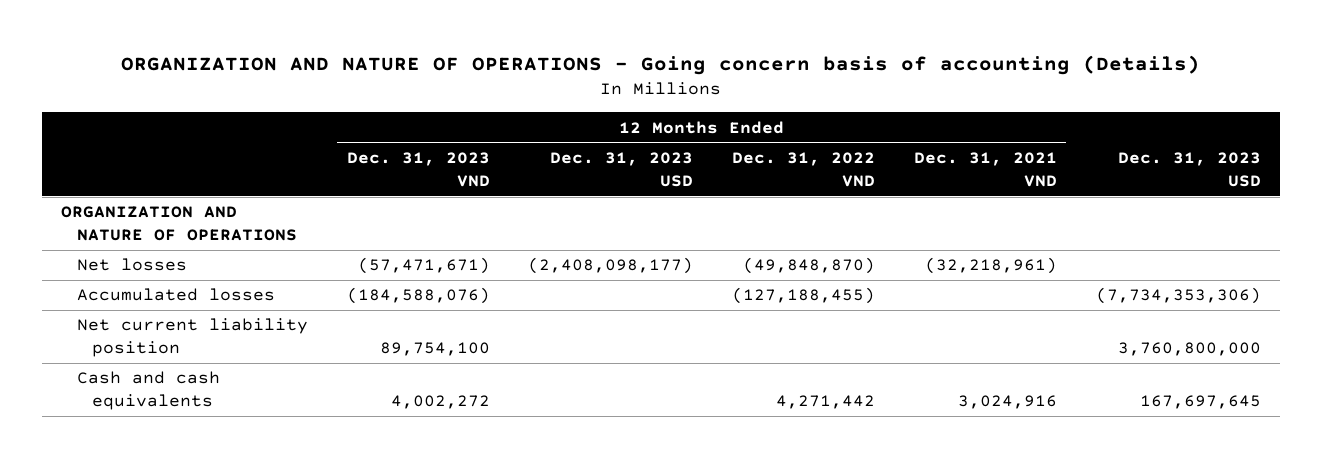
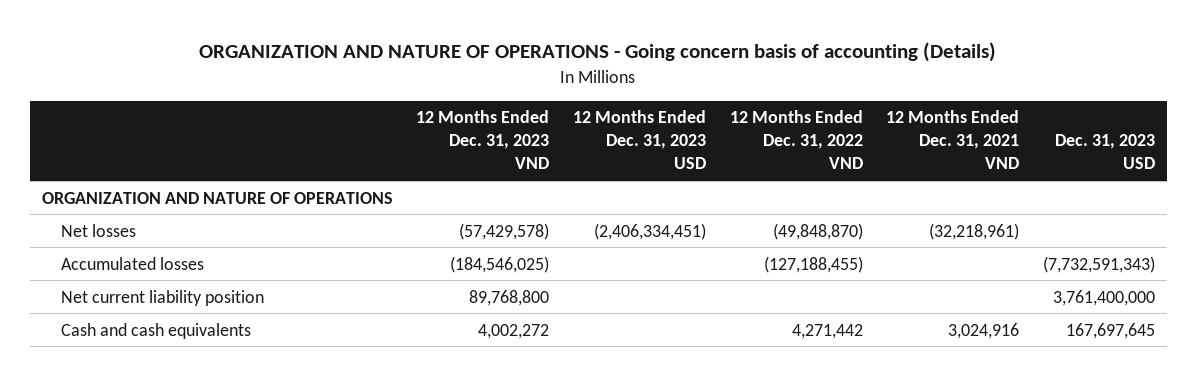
- Net losses | (57,471,671) | (2,408,098,177) | (49,848,870) | (32,218,961) |
- Accumulated losses | (184,588,076) | | (127,188,455) | | (7,734,353,306)
- Net current liability position | 89,754,100 | | | | 3,760,800,000
+ Net losses | (57,429,578) | (2,406,334,451) | (49,848,870) | (32,218,961) |
+ Accumulated losses | (184,546,025) | | (127,188,455) | | (7,732,591,343)
+ Net current liability position | 89,768,800 | | | | 3,761,400,000

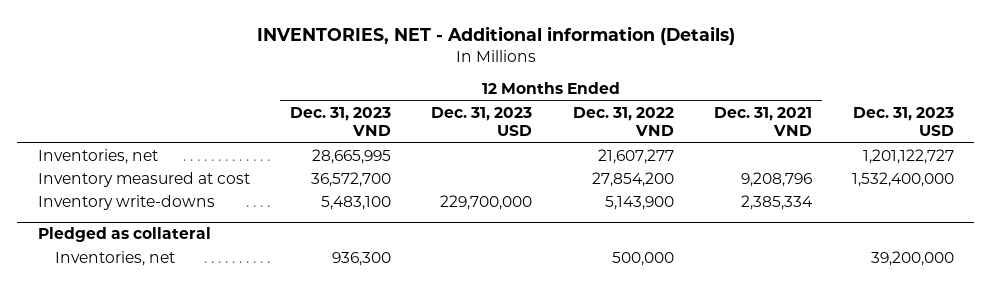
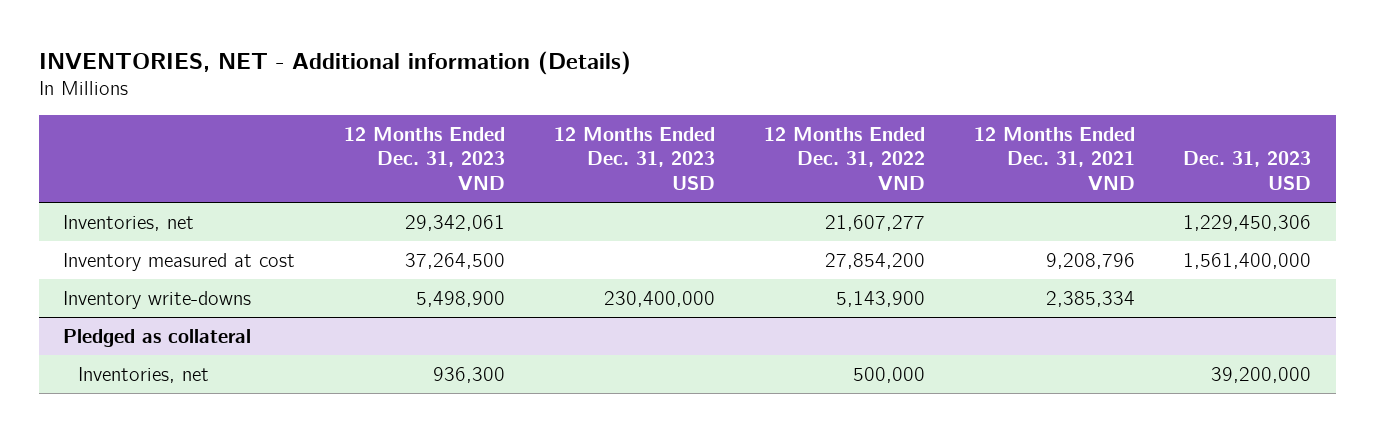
- Inventories, net | 28,665,995 | | 21,607,277 | | 1,201,122,727
- Inventory measured at cost | 36,572,700 | | 27,854,200 | 9,208,796 | 1,532,400,000
- Inventory write-downs | 5,483,100 | 229,700,000 | 5,143,900 | 2,385,334 |
+ Inventories, net | 29,342,061 | | 21,607,277 | | 1,229,450,306
+ Inventory measured at cost | 37,264,500 | | 27,854,200 | 9,208,796 | 1,561,400,000
+ Inventory write-downs | 5,498,900 | 230,400,000 | 5,143,900 | 2,385,334 |

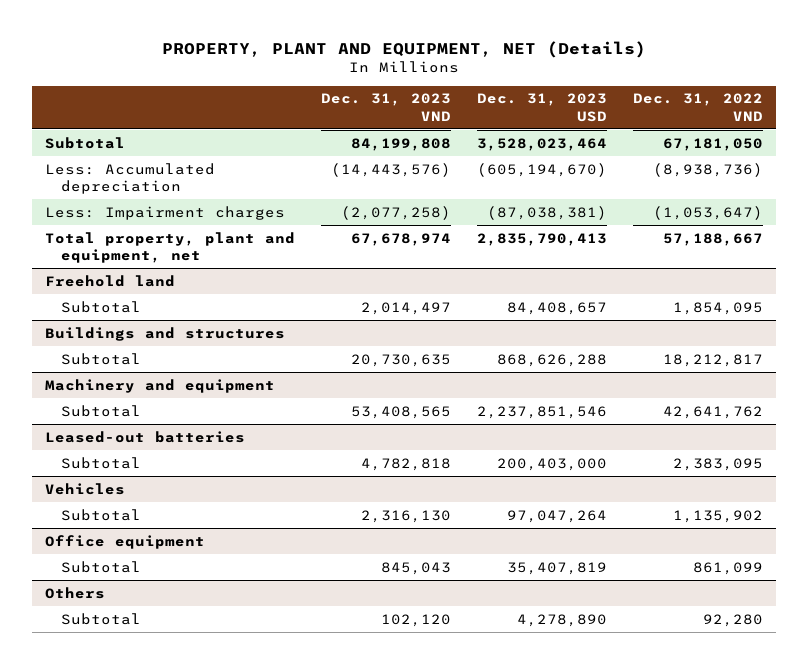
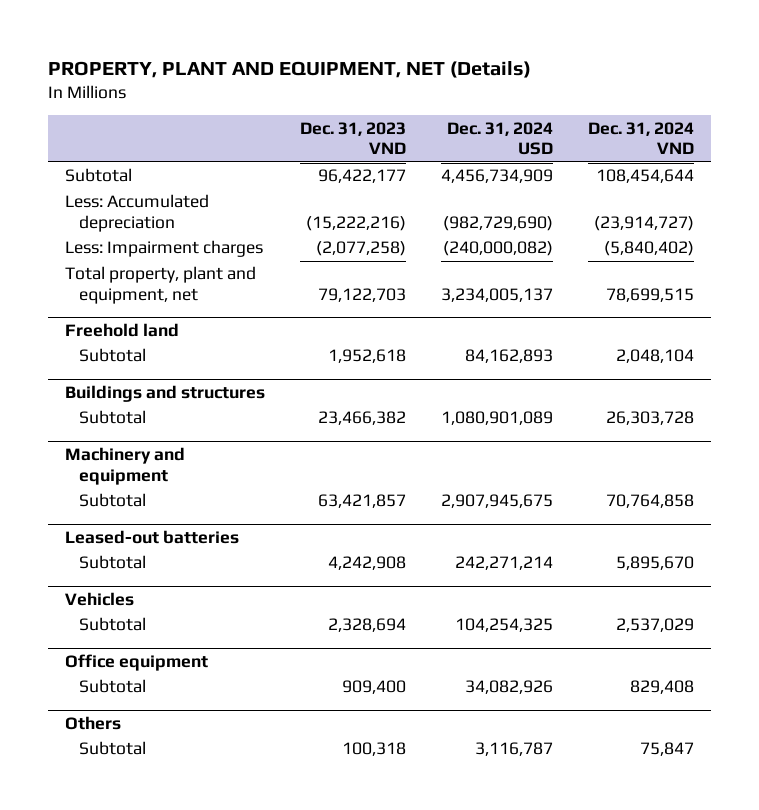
- | Dec. 31, 2023 VND | Dec. 31, 2023 USD | Dec. 31, 2022 VND
+ | Dec. 31, 2023 VND | Dec. 31, 2024 USD | Dec. 31, 2024 VND
- Subtotal | 84,199,808 | 3,528,023,464 | 67,181,050
- Less: Accumulated depreciation | (14,443,576) | (605,194,670) | (8,938,736)
+ Subtotal | 96,422,177 | 4,456,734,909 | 108,454,644
+ Less: Accumulated depreciation | (15,222,216) | (982,729,690) | (23,914,727)
- Total property, plant and equipment, net | 67,678,974 | 2,835,790,413 | 57,188,667
+ Total property, plant and equipment, net | 79,122,703 | 3,234,005,137 | 78,699,515
@ Freehold land
- Subtotal | 2,014,497 | 84,408,657 | 1,854,095
+ Subtotal | 1,952,618 | 84,162,893 | 2,048,104
@ Buildings and structures
- Subtotal | 20,730,635 | 868,626,288 | 18,212,817
+ Subtotal | 23,466,382 | 1,080,901,089 | 26,303,728
@ Machinery and equipment
- Subtotal | 53,408,565 | 2,237,851,546 | 42,641,762
+ Subtotal | 63,421,857 | 2,907,945,675 | 70,764,858
@ Leased-out batteries
- Subtotal | 4,782,818 | 200,403,000 | 2,383,095
+ Subtotal | 4,242,908 | 242,271,214 | 5,895,670
@ Vehicles
- Subtotal | 2,316,130 | 97,047,264 | 1,135,902
+ Subtotal | 2,328,694 | 104,254,325 | 2,537,029
@ Office equipment
- Subtotal | 845,043 | 35,407,819 | 861,099
+ Subtotal | 909,400 | 34,082,926 | 829,408
@ Others
- Subtotal | 102,120 | 4,278,890 | 92,280
+ Subtotal | 100,318 | 3,116,787 | 75,847

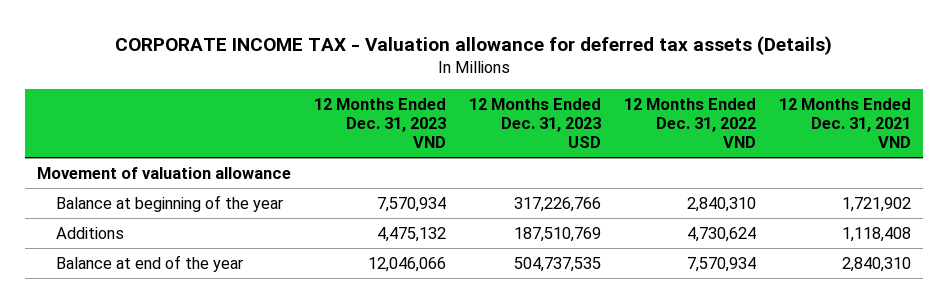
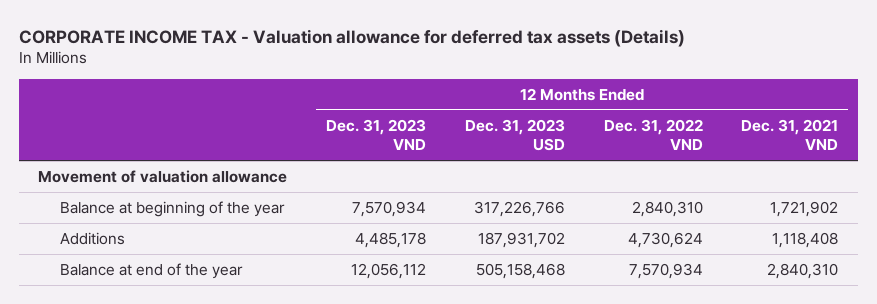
- Additions | 4,475,132 | 187,510,769 | 4,730,624 | 1,118,408
- Balance at end of the year | 12,046,066 | 504,737,535 | 7,570,934 | 2,840,310
+ Additions | 4,485,178 | 187,931,702 | 4,730,624 | 1,118,408
+ Balance at end of the year | 12,056,112 | 505,158,468 | 7,570,934 | 2,840,310

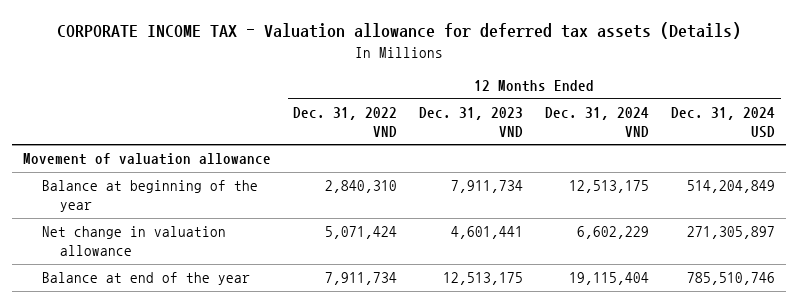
- | 12 Months Ended Dec. 31, 2023 VND | 12 Months Ended Dec. 31, 2023 USD | 12 Months Ended Dec. 31, 2022 VND | 12 Months Ended Dec. 31, 2021 VND
+ | 12 Months Ended Dec. 31, 2022 VND | 12 Months Ended Dec. 31, 2023 VND | 12 Months Ended Dec. 31, 2024 VND | 12 Months Ended Dec. 31, 2024 USD
- Balance at beginning of the year | 7,570,934 | 317,226,766 | 2,840,310 | 1,721,902
- Additions | 4,485,178 | 187,931,702 | 4,730,624 | 1,118,408
- Balance at end of the year | 12,056,112 | 505,158,468 | 7,570,934 | 2,840,310
+ Balance at beginning of the year | 2,840,310 | 7,911,734 | 12,513,175 | 514,204,849
+ Net change in valuation allowance | 5,071,424 | 4,601,441 | 6,602,229 | 271,305,897
+ Balance at end of the year | 7,911,734 | 12,513,175 | 19,115,404 | 785,510,746

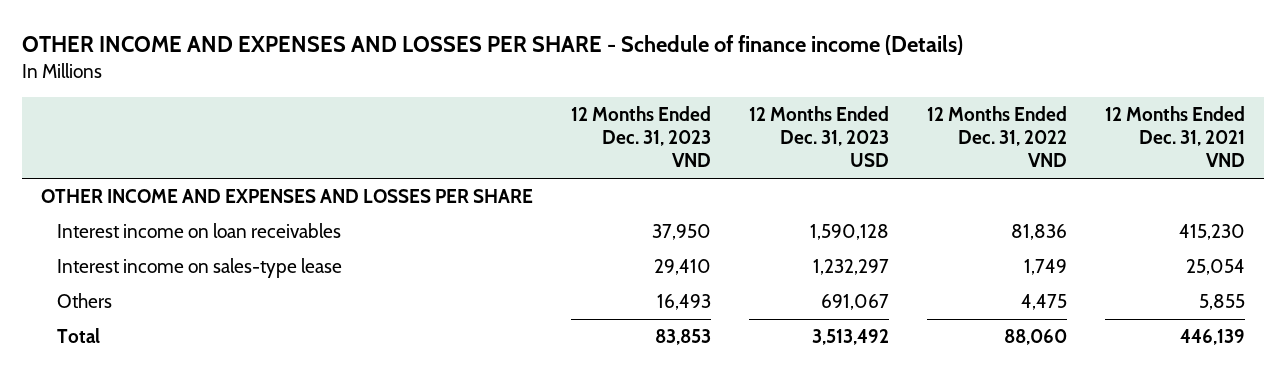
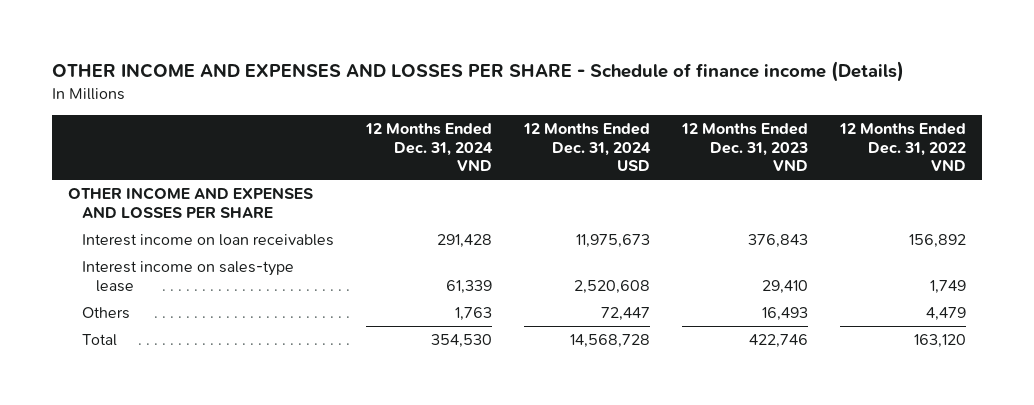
- | 12 Months Ended Dec. 31, 2023 VND | 12 Months Ended Dec. 31, 2023 USD | 12 Months Ended Dec. 31, 2022 VND | 12 Months Ended Dec. 31, 2021 VND
+ | 12 Months Ended Dec. 31, 2024 VND | 12 Months Ended Dec. 31, 2024 USD | 12 Months Ended Dec. 31, 2023 VND | 12 Months Ended Dec. 31, 2022 VND
- Interest income on loan receivables | 37,950 | 1,590,128 | 81,836 | 415,230
+ Interest income on loan receivables | 291,428 | 11,975,673 | 376,843 | 156,892
- Others | 16,493 | 691,067 | 4,475 | 5,855
- Total | 83,853 | 3,513,492 | 88,060 | 446,139
+ Others | 1,763 | 72,447 | 16,493 | 4,479
+ Total | 354,530 | 14,568,728 | 422,746 | 163,120

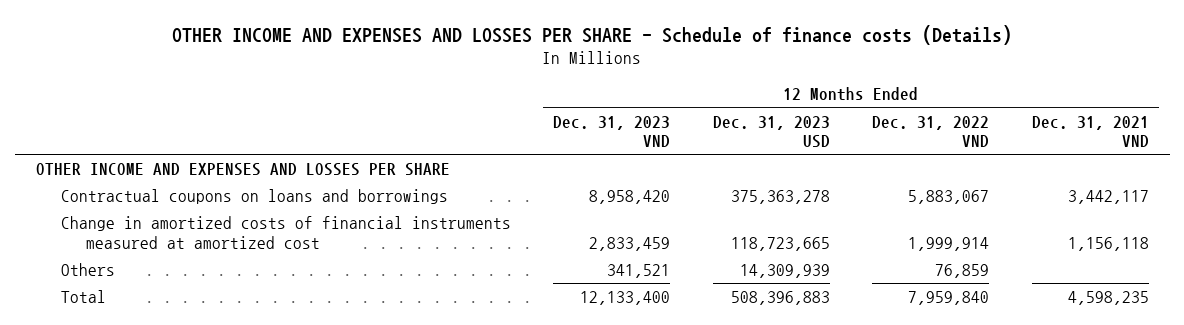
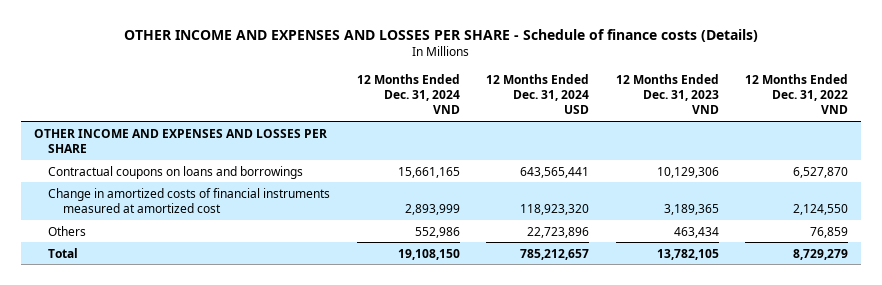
- | 12 Months Ended Dec. 31, 2023 VND | 12 Months Ended Dec. 31, 2023 USD | 12 Months Ended Dec. 31, 2022 VND | 12 Months Ended Dec. 31, 2021 VND
+ | 12 Months Ended Dec. 31, 2024 VND | 12 Months Ended Dec. 31, 2024 USD | 12 Months Ended Dec. 31, 2023 VND | 12 Months Ended Dec. 31, 2022 VND
- Contractual coupons on loans and borrowings | 8,958,420 | 375,363,278 | 5,883,067 | 3,442,117
- Change in amortized costs of financial instruments measured at amortized cost | 2,833,459 | 118,723,665 | 1,999,914 | 1,156,118
- Others | 341,521 | 14,309,939 | 76,859 |
- Total | 12,133,400 | 508,396,883 | 7,959,840 | 4,598,235
+ Contractual coupons on loans and borrowings | 15,661,165 | 643,565,441 | 10,129,306 | 6,527,870
+ Change in amortized costs of financial instruments measured at amortized cost | 2,893,999 | 118,923,320 | 3,189,365 | 2,124,550
+ Others | 552,986 | 22,723,896 | 463,434 | 76,859
+ Total | 19,108,150 | 785,212,657 | 13,782,105 | 8,729,279

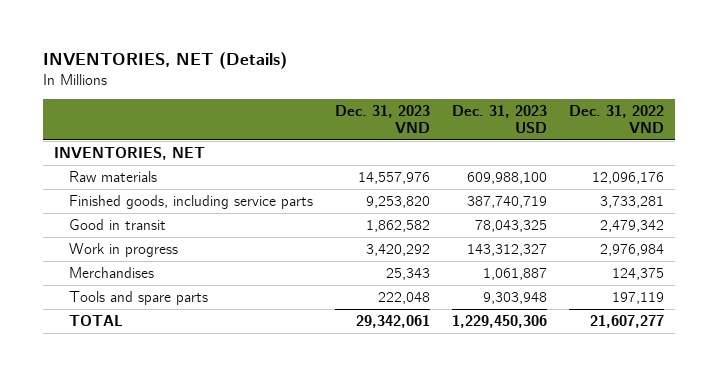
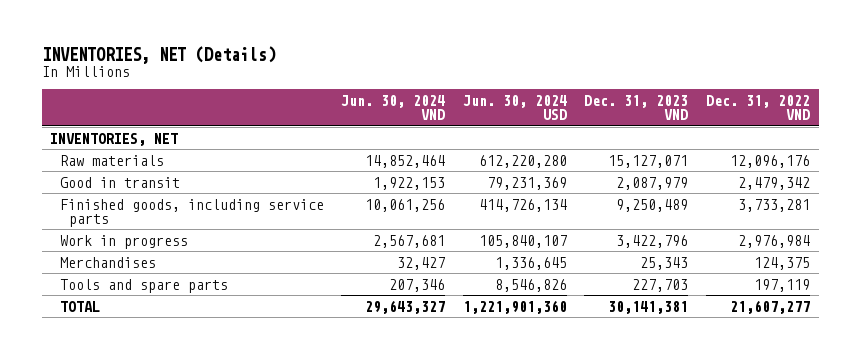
- | Dec. 31, 2023 VND | Dec. 31, 2023 USD | Dec. 31, 2022 VND
+ | Jun. 30, 2024 VND | Jun. 30, 2024 USD | Dec. 31, 2023 VND | Dec. 31, 2022 VND
- Raw materials | 14,557,976 | 609,988,100 | 12,096,176
- Finished goods, including service parts | 9,253,820 | 387,740,719 | 3,733,281
- Good in transit | 1,862,582 | 78,043,325 | 2,479,342
- Work in progress | 3,420,292 | 143,312,327 | 2,976,984
+ Raw materials | 14,852,464 | 612,220,280 | 15,127,071 | 12,096,176
+ Good in transit | 1,922,153 | 79,231,369 | 2,087,979 | 2,479,342
+ Finished goods, including service parts | 10,061,256 | 414,726,134 | 9,250,489 | 3,733,281
+ Work in progress | 2,567,681 | 105,840,107 | 3,422,796 | 2,976,984
- Tools and spare parts | 222,048 | 9,303,948 | 197,119
- TOTAL | 29,342,061 | 1,229,450,306 | 21,607,277
+ Tools and spare parts | 207,346 | 8,546,826 | 227,703 | 197,119
+ TOTAL | 29,643,327 | 1,221,901,360 | 30,141,381 | 21,607,277

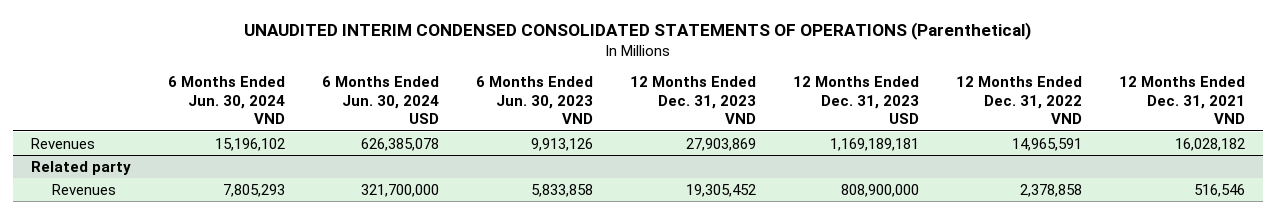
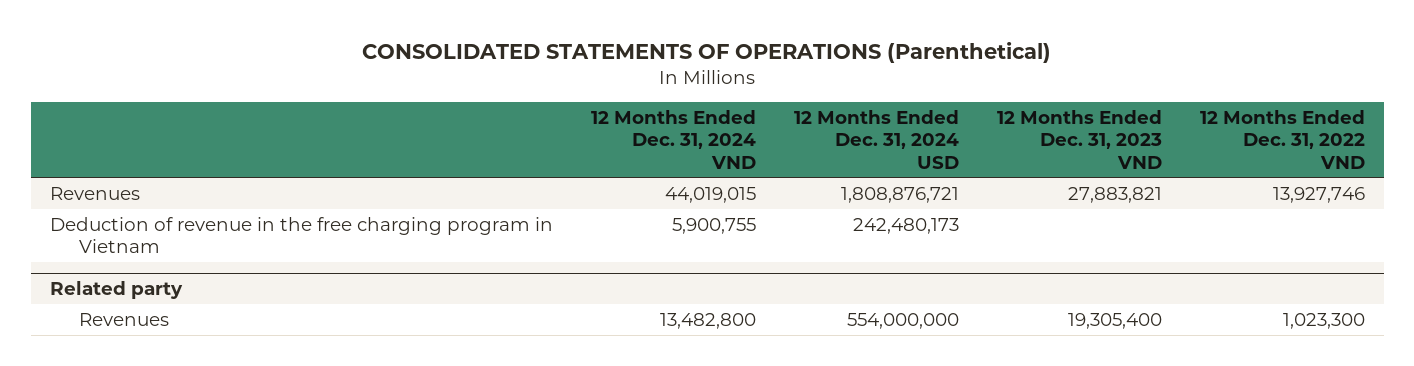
- UNAUDITED INTERIM CONDENSED CONSOLIDATED STATEMENTS OF OPERATIONS (Parenthetical)
+ CONSOLIDATED STATEMENTS OF OPERATIONS (Parenthetical)
- | 6 Months Ended Jun. 30, 2024 VND | 6 Months Ended Jun. 30, 2024 USD | 6 Months Ended Jun. 30, 2023 VND | 12 Months Ended Dec. 31, 2023 VND | 12 Months Ended Dec. 31, 2023 USD | 12 Months Ended Dec. 31, 2022 VND | 12 Months Ended Dec. 31, 2021 VND
+ | 12 Months Ended Dec. 31, 2024 VND | 12 Months Ended Dec. 31, 2024 USD | 12 Months Ended Dec. 31, 2023 VND | 12 Months Ended Dec. 31, 2022 VND
- Revenues | 15,196,102 | 626,385,078 | 9,913,126 | 27,903,869 | 1,169,189,181 | 14,965,591 | 16,028,182
+ Revenues | 44,019,015 | 1,808,876,721 | 27,883,821 | 13,927,746
+ Deduction of revenue in the free charging program in Vietnam | 5,900,755 | 242,480,173 | |
@ Related party
- Revenues | 7,805,293 | 321,700,000 | 5,833,858 | 19,305,452 | 808,900,000 | 2,378,858 | 516,546
+ Revenues | 13,482,800 | 554,000,000 | 19,305,400 | 1,023,300

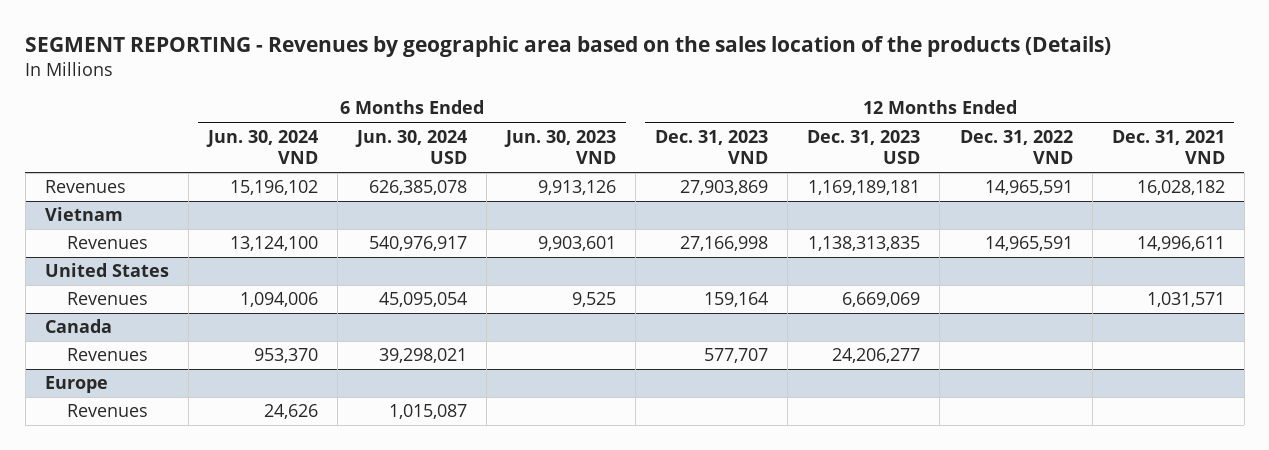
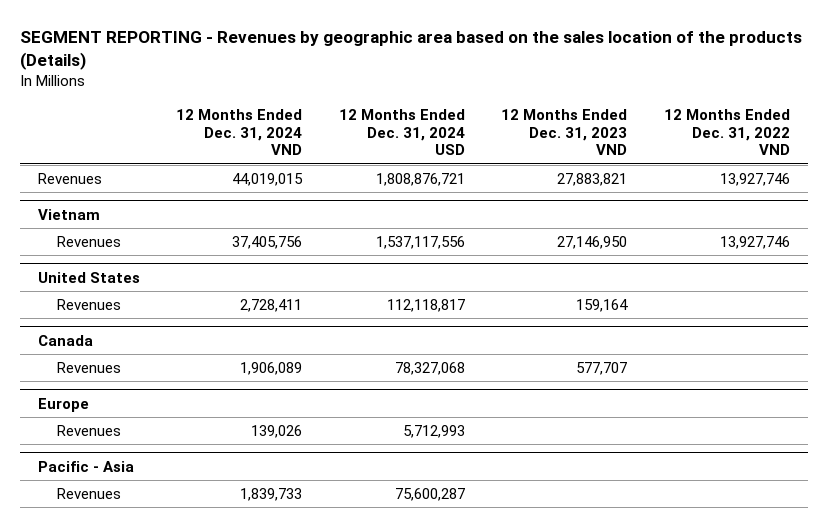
- | 6 Months Ended Jun. 30, 2024 VND | 6 Months Ended Jun. 30, 2024 USD | 6 Months Ended Jun. 30, 2023 VND | 12 Months Ended Dec. 31, 2023 VND | 12 Months Ended Dec. 31, 2023 USD | 12 Months Ended Dec. 31, 2022 VND | 12 Months Ended Dec. 31, 2021 VND
+ | 12 Months Ended Dec. 31, 2024 VND | 12 Months Ended Dec. 31, 2024 USD | 12 Months Ended Dec. 31, 2023 VND | 12 Months Ended Dec. 31, 2022 VND
- Revenues | 15,196,102 | 626,385,078 | 9,913,126 | 27,903,869 | 1,169,189,181 | 14,965,591 | 16,028,182
+ Revenues | 44,019,015 | 1,808,876,721 | 27,883,821 | 13,927,746
@ Vietnam
- Revenues | 13,124,100 | 540,976,917 | 9,903,601 | 27,166,998 | 1,138,313,835 | 14,965,591 | 14,996,611
+ Revenues | 37,405,756 | 1,537,117,556 | 27,146,950 | 13,927,746
+ Pacific - Asia
+ Revenues | 1,839,733 | 75,600,287 | |

